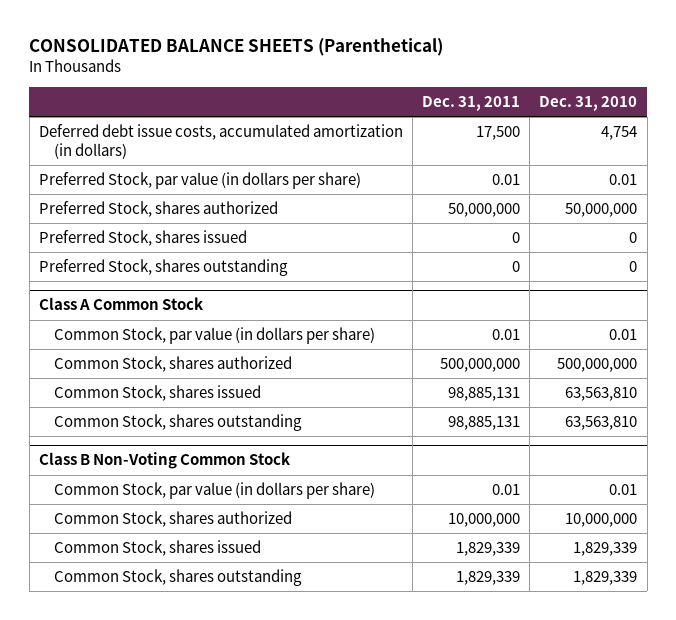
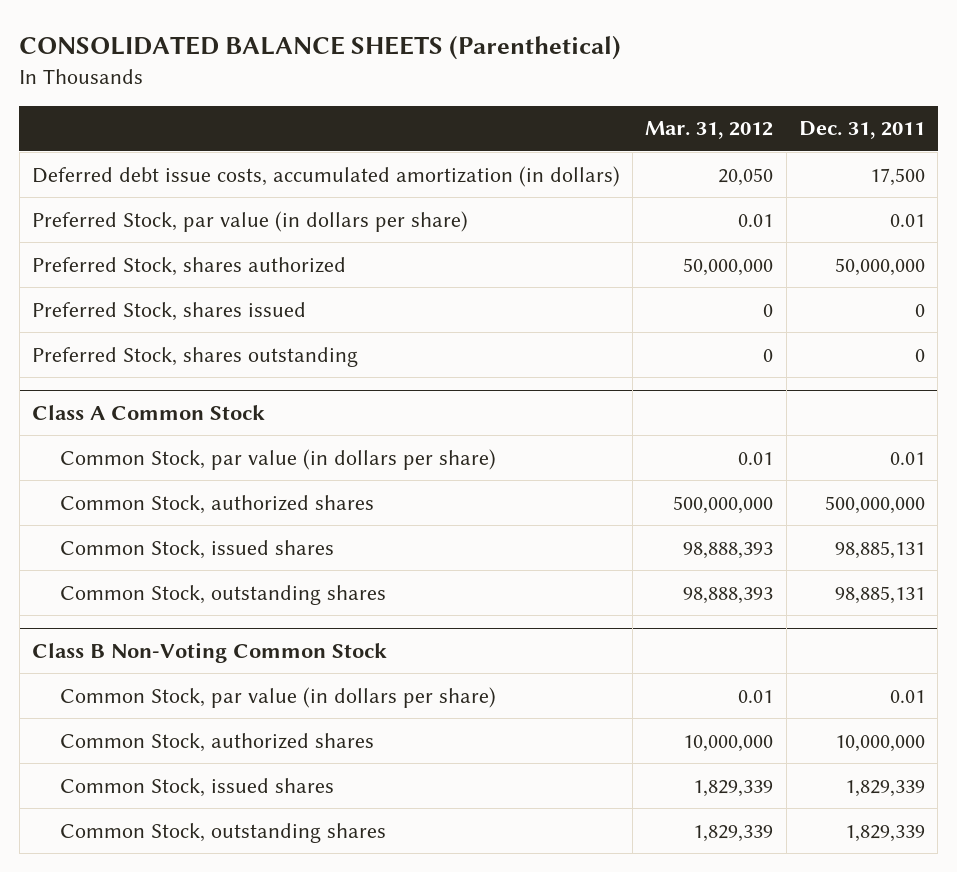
- | Dec. 31, 2011 | Dec. 31, 2010
+ | Mar. 31, 2012 | Dec. 31, 2011
@ Class A Common Stock
- Common Stock, shares authorized | 500,000,000 | 500,000,000
- Common Stock, shares issued | 98,885,131 | 63,563,810
- Common Stock, shares outstanding | 98,885,131 | 63,563,810
+ Common Stock, authorized shares | 500,000,000 | 500,000,000
+ Common Stock, issued shares | 98,888,393 | 98,885,131
+ Common Stock, outstanding shares | 98,888,393 | 98,885,131
@ Class B Non-Voting Common Stock
- Common Stock, shares authorized | 10,000,000 | 10,000,000
- Common Stock, shares issued | 1,829,339 | 1,829,339
- Common Stock, shares outstanding | 1,829,339 | 1,829,339
+ Common Stock, authorized shares | 10,000,000 | 10,000,000
+ Common Stock, issued shares | 1,829,339 | 1,829,339
+ Common Stock, outstanding shares | 1,829,339 | 1,829,339

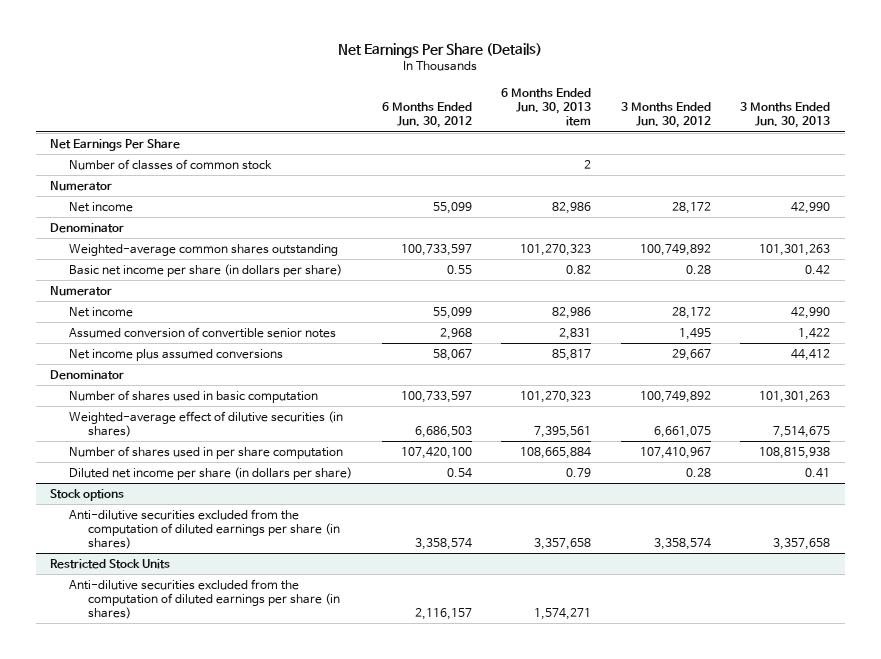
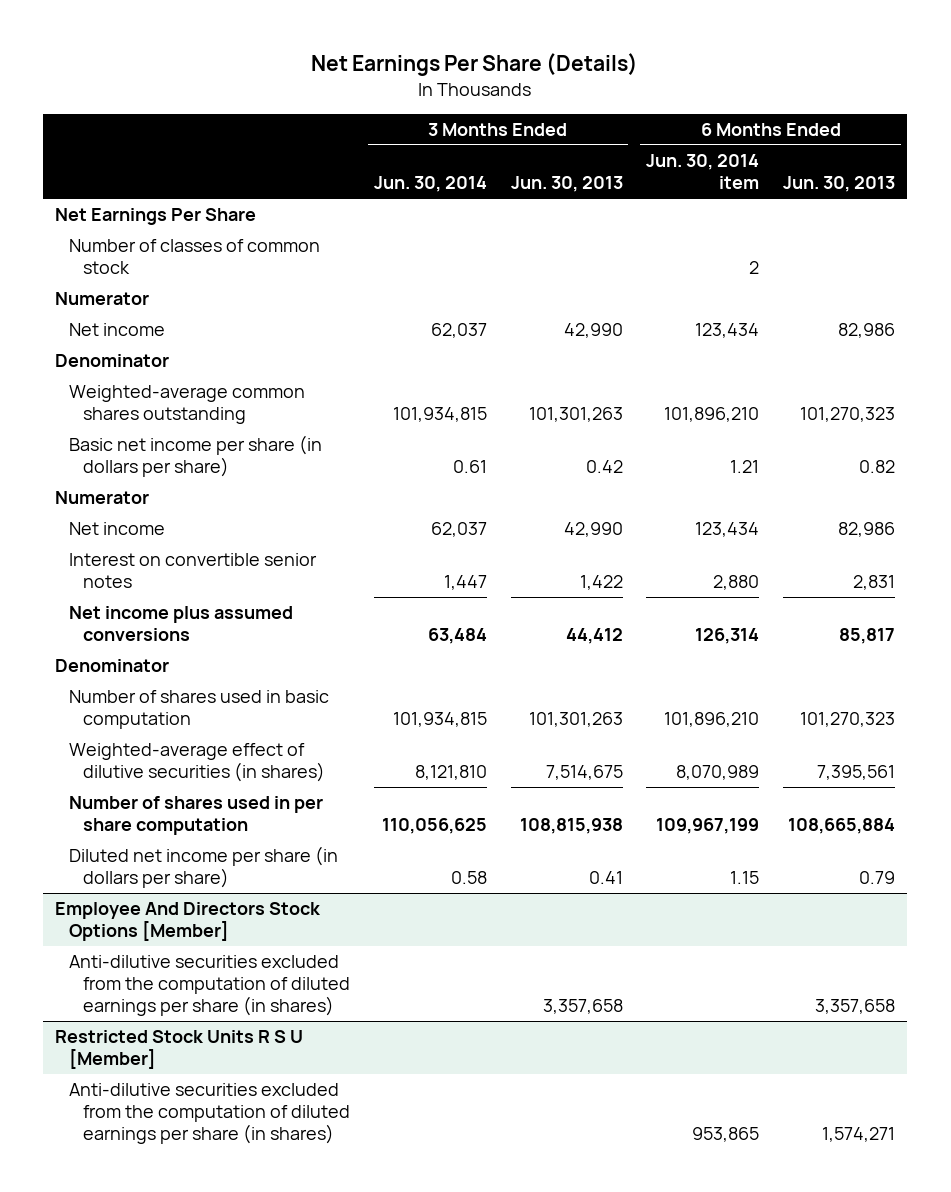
- | 6 Months Ended Jun. 30, 2012 | 6 Months Ended Jun. 30, 2013 item | 3 Months Ended Jun. 30, 2012 | 3 Months Ended Jun. 30, 2013
+ | 3 Months Ended Jun. 30, 2014 | 3 Months Ended Jun. 30, 2013 | 6 Months Ended Jun. 30, 2014 item | 6 Months Ended Jun. 30, 2013
- Assumed conversion of convertible senior notes | 2,968 | 2,831 | 1,495 | 1,422
+ Interest on convertible senior notes | 1,447 | 1,422 | 2,880 | 2,831
- Stock options
+ Employee And Directors Stock Options [Member]
- Restricted Stock Units
+ Restricted Stock Units R S U [Member]

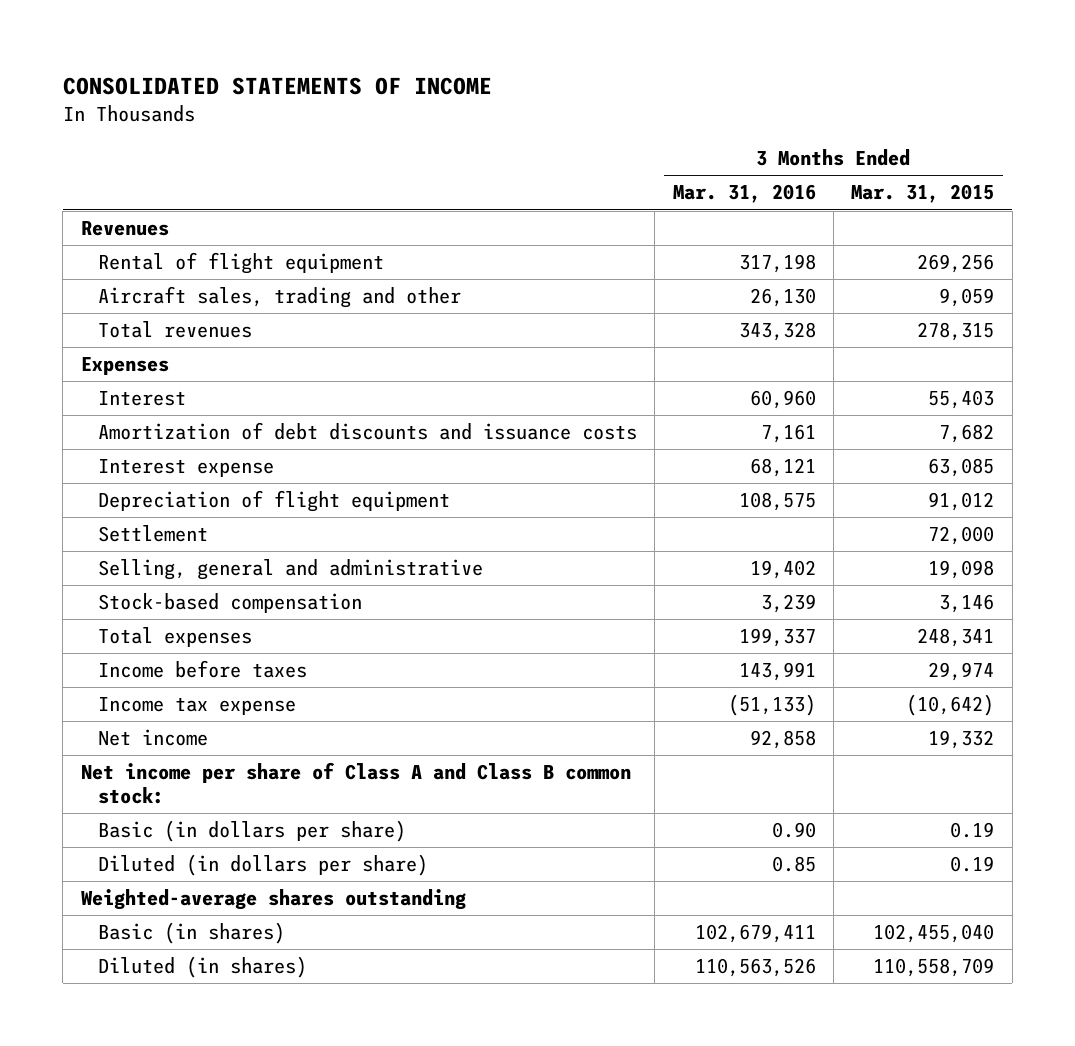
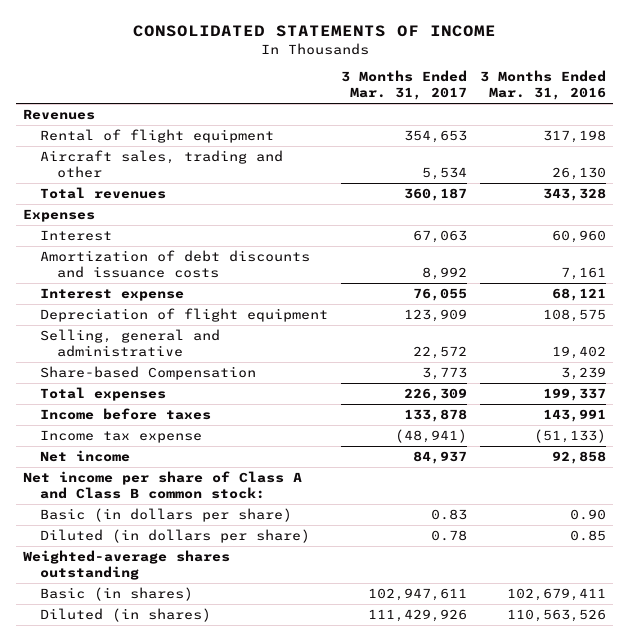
- | 3 Months Ended Mar. 31, 2016 | 3 Months Ended Mar. 31, 2015
+ | 3 Months Ended Mar. 31, 2017 | 3 Months Ended Mar. 31, 2016
- Settlement | | 72,000
- Stock-based compensation | 3,239 | 3,146
+ Share-based Compensation | 3,773 | 3,239

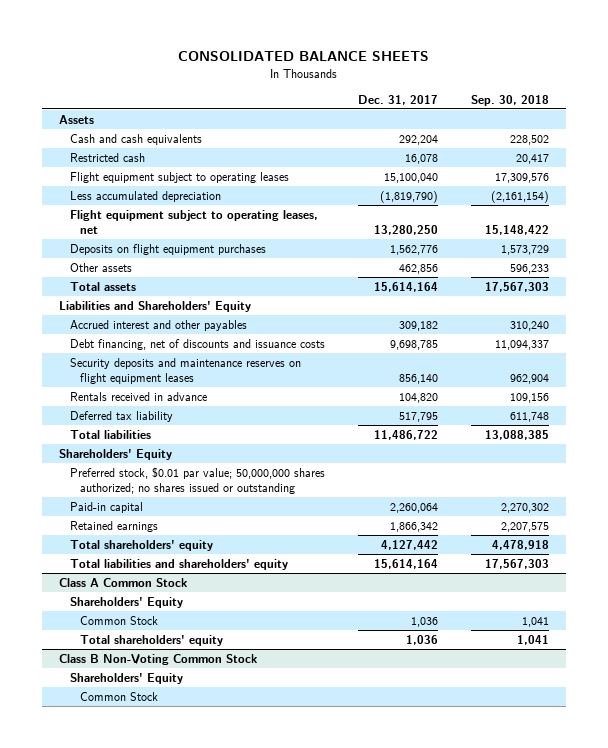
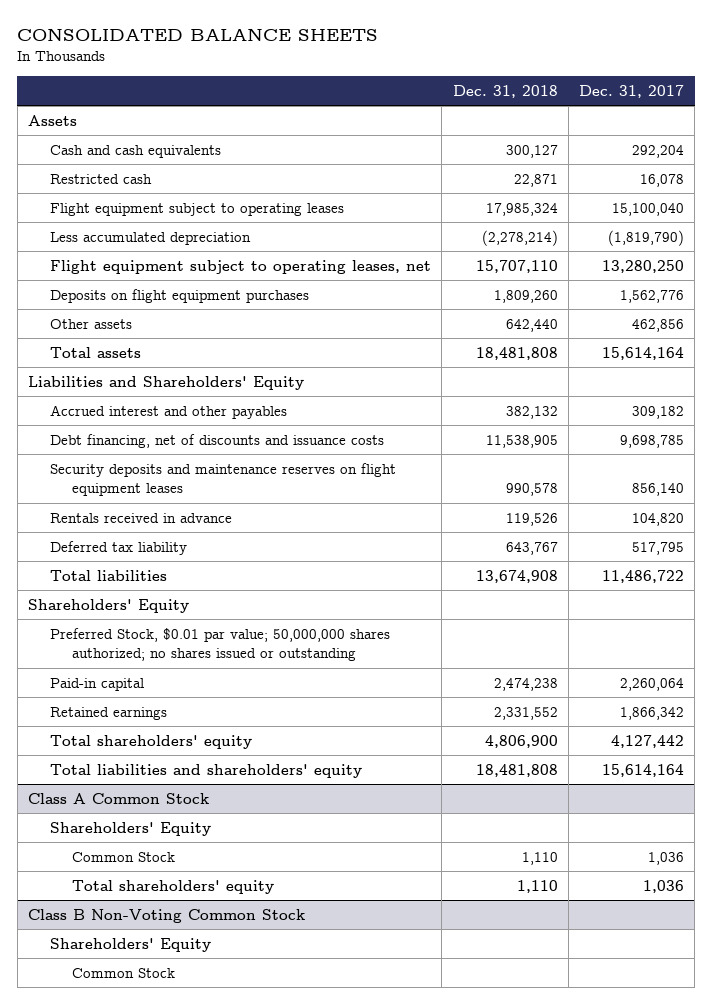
- | Dec. 31, 2017 | Sep. 30, 2018
+ | Dec. 31, 2018 | Dec. 31, 2017
- Preferred stock, $0.01 par value; 50,000,000 shares authorized; no shares issued or outstanding
+ Preferred Stock, $0.01 par value; 50,000,000 shares authorized; no shares issued or outstanding

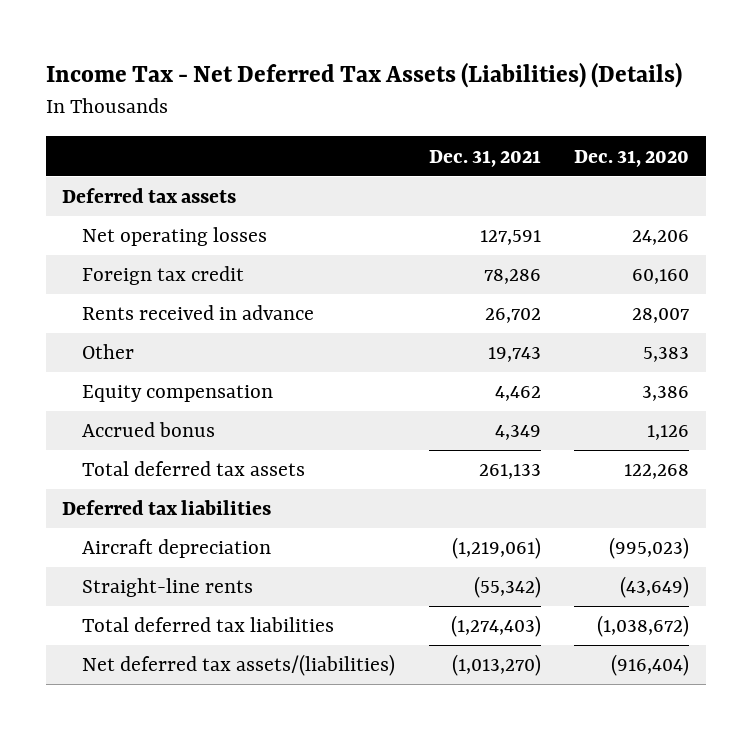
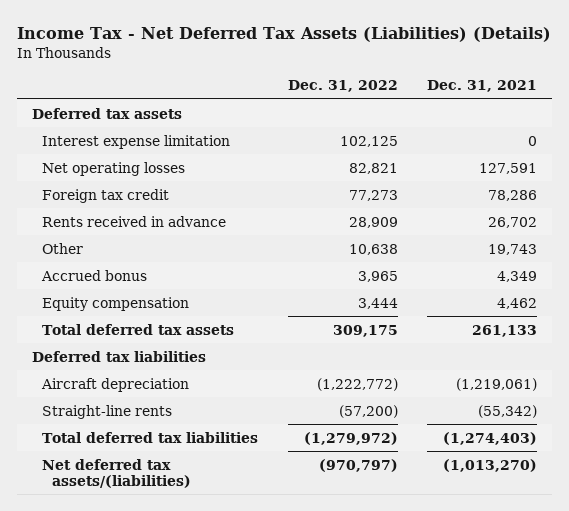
- | Dec. 31, 2021 | Dec. 31, 2020
+ | Dec. 31, 2022 | Dec. 31, 2021
+ Interest expense limitation | 102,125 | 0
moved down: Equity compensation | 3,444 | 4,462

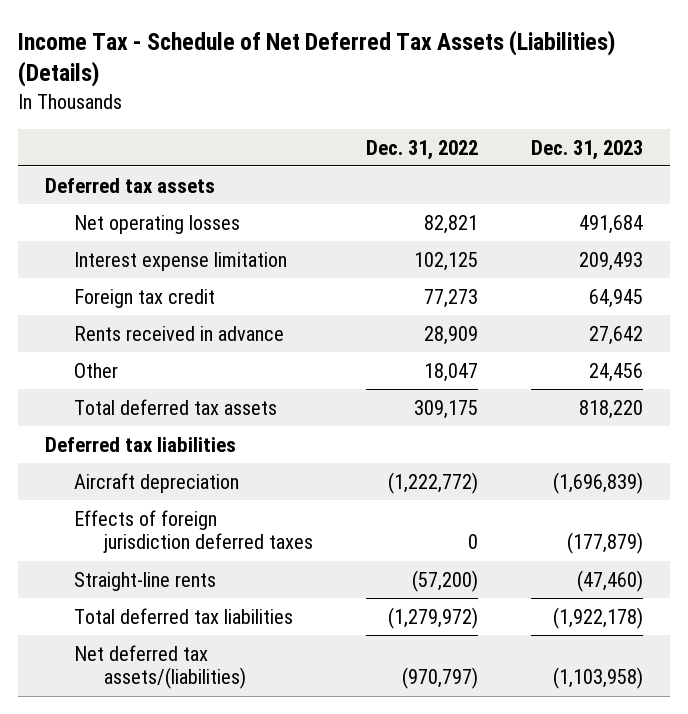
- Income Tax - Net Deferred Tax Assets (Liabilities) (Details)
+ Income Tax - Schedule of Net Deferred Tax Assets (Liabilities) (Details)
- | Dec. 31, 2022 | Dec. 31, 2021
+ | Dec. 31, 2022 | Dec. 31, 2023
moved down: Interest expense limitation | 102,125 | 209,493
- Other | 10,638 | 19,743
- Accrued bonus | 3,965 | 4,349
- Equity compensation | 3,444 | 4,462
+ Other | 18,047 | 24,456
+ Effects of foreign jurisdiction deferred taxes | 0 | (177,879)

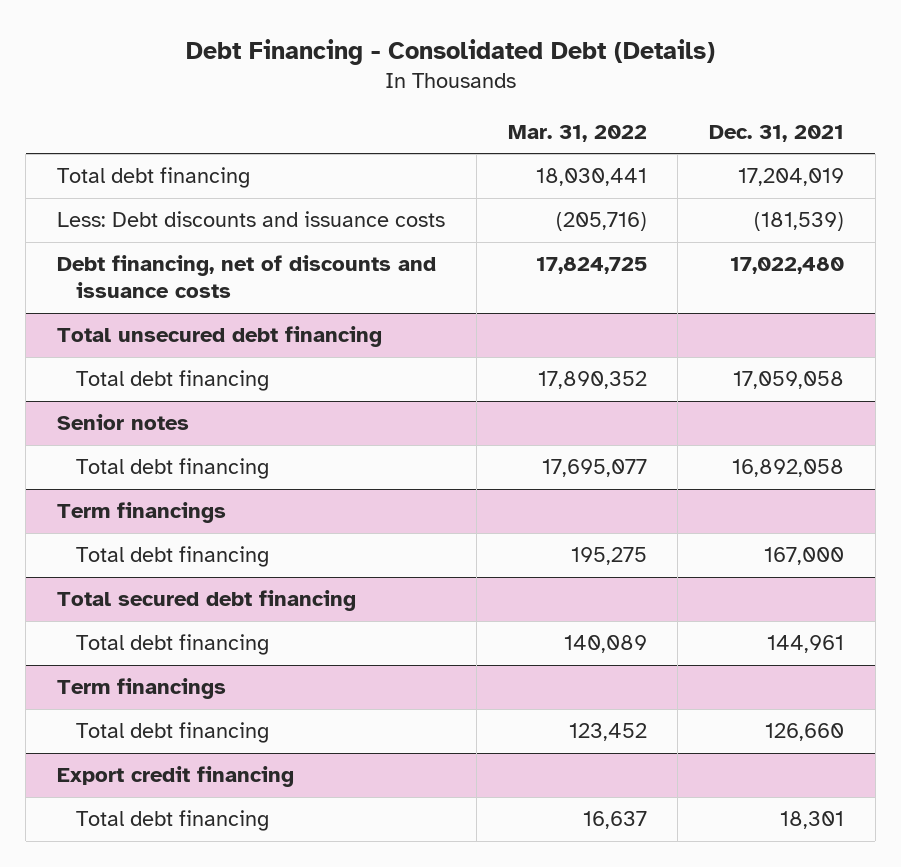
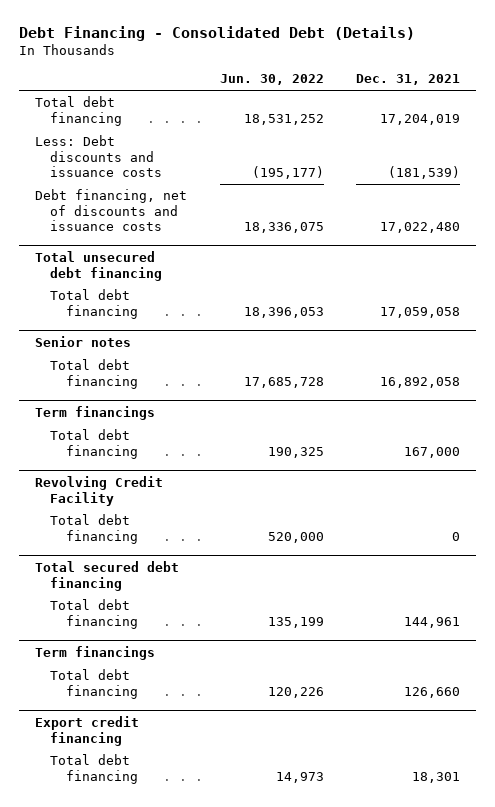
- | Mar. 31, 2022 | Dec. 31, 2021
+ | Jun. 30, 2022 | Dec. 31, 2021
+ Revolving Credit Facility
+ Total debt financing | 520,000 | 0

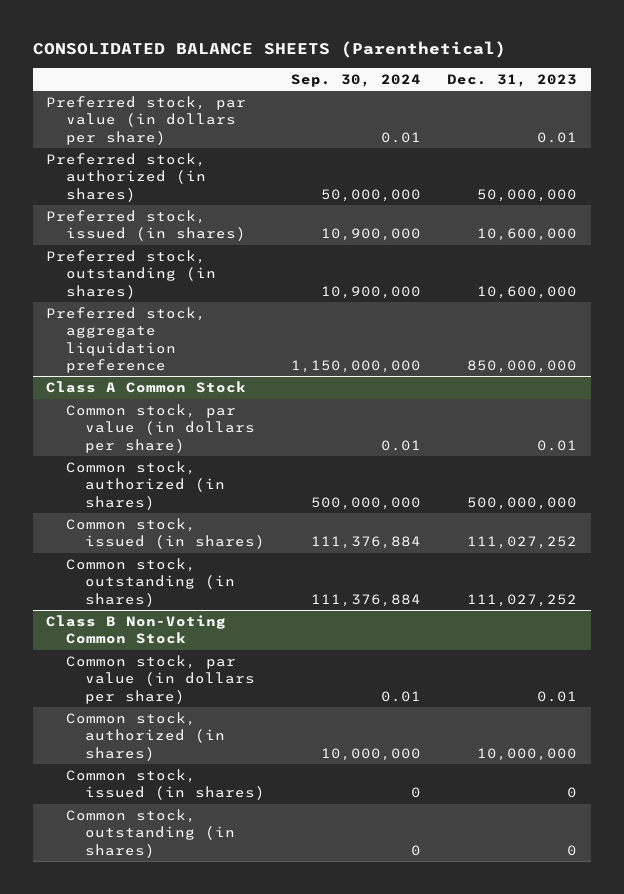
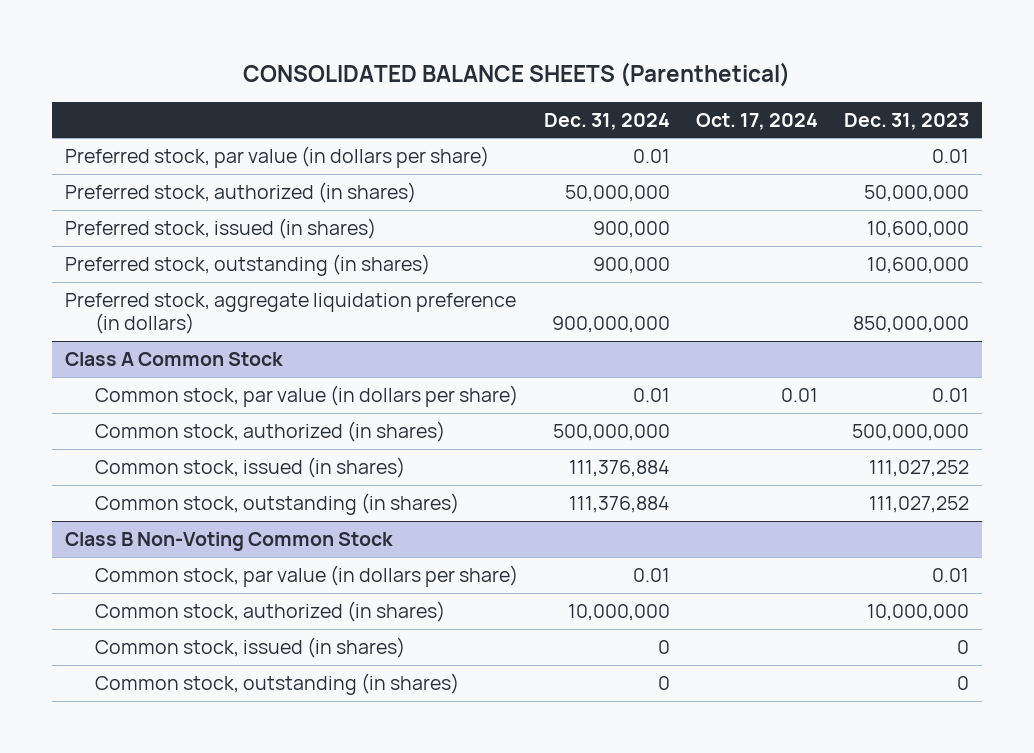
- | Sep. 30, 2024 | Dec. 31, 2023
+ | Dec. 31, 2024 | Oct. 17, 2024 | Dec. 31, 2023
- Preferred stock, aggregate liquidation preference | 1,150,000,000 | 850,000,000
+ Preferred stock, aggregate liquidation preference (in dollars) | 900,000,000 | | 850,000,000

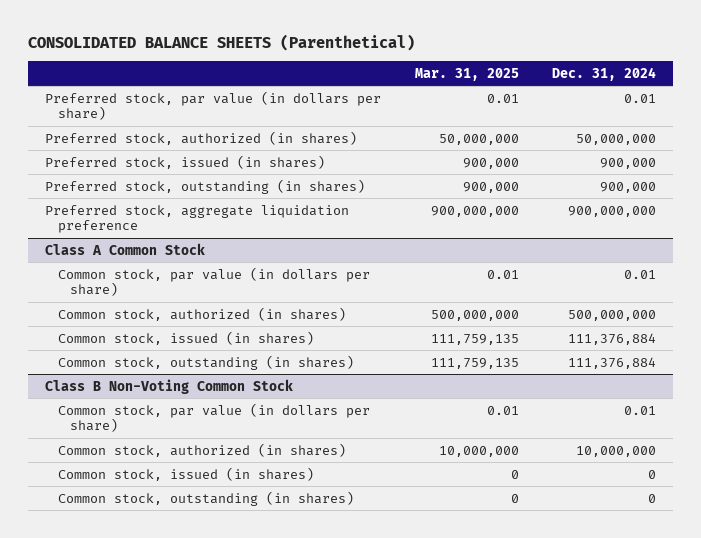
- | Dec. 31, 2024 | Oct. 17, 2024 | Dec. 31, 2023
+ | Mar. 31, 2025 | Dec. 31, 2024
- Preferred stock, aggregate liquidation preference (in dollars) | 900,000,000 | | 850,000,000
+ Preferred stock, aggregate liquidation preference | 900,000,000 | 900,000,000

